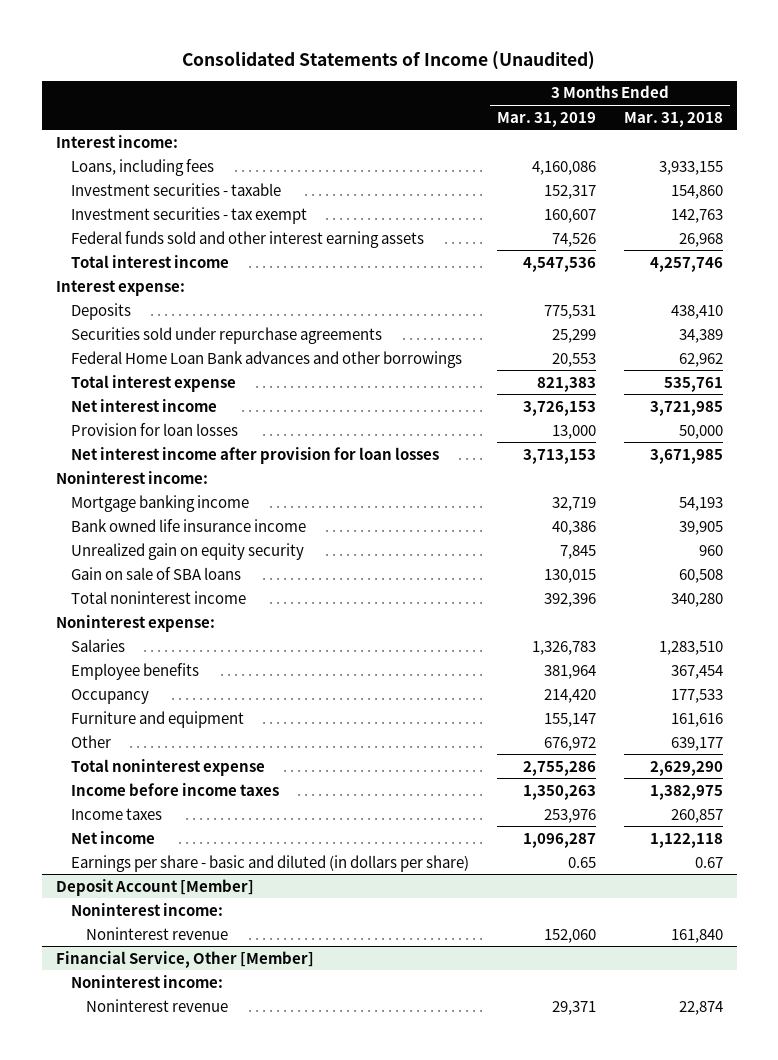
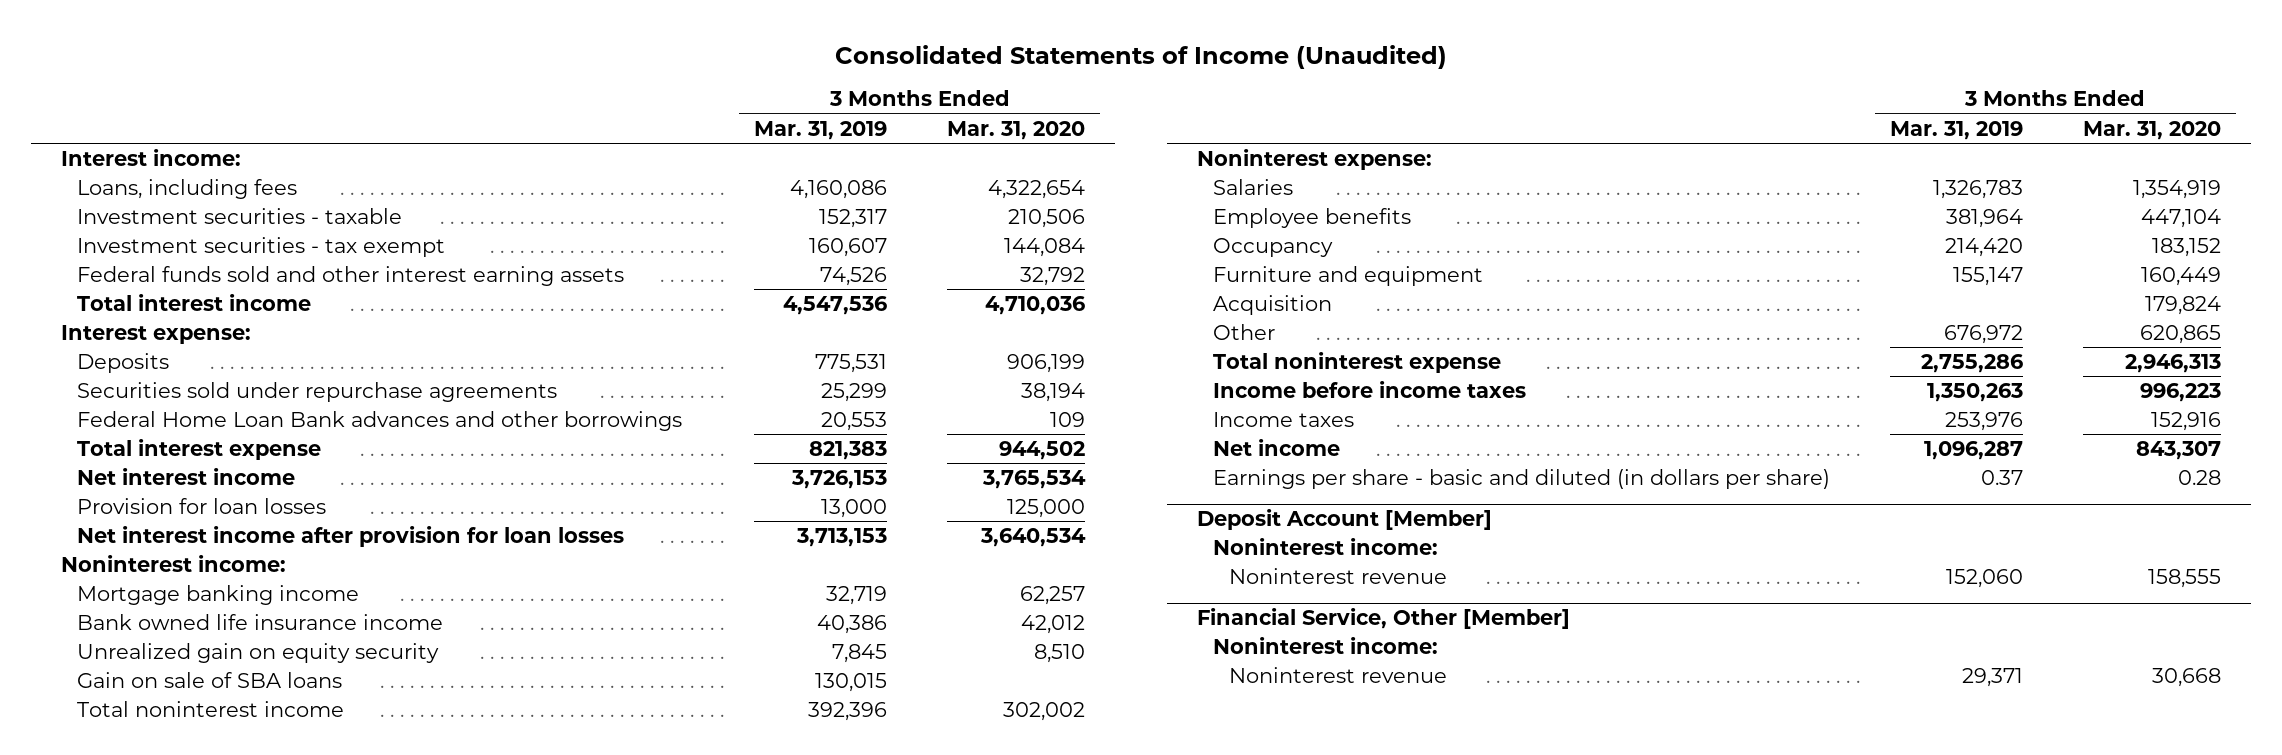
- | 3 Months Ended Mar. 31, 2019 | 3 Months Ended Mar. 31, 2018
+ | 3 Months Ended Mar. 31, 2019 | 3 Months Ended Mar. 31, 2020
+ Acquisition | | 179,824
- Earnings per share - basic and diluted (in dollars per share) | 0.65 | 0.67
+ Earnings per share - basic and diluted (in dollars per share) | 0.37 | 0.28

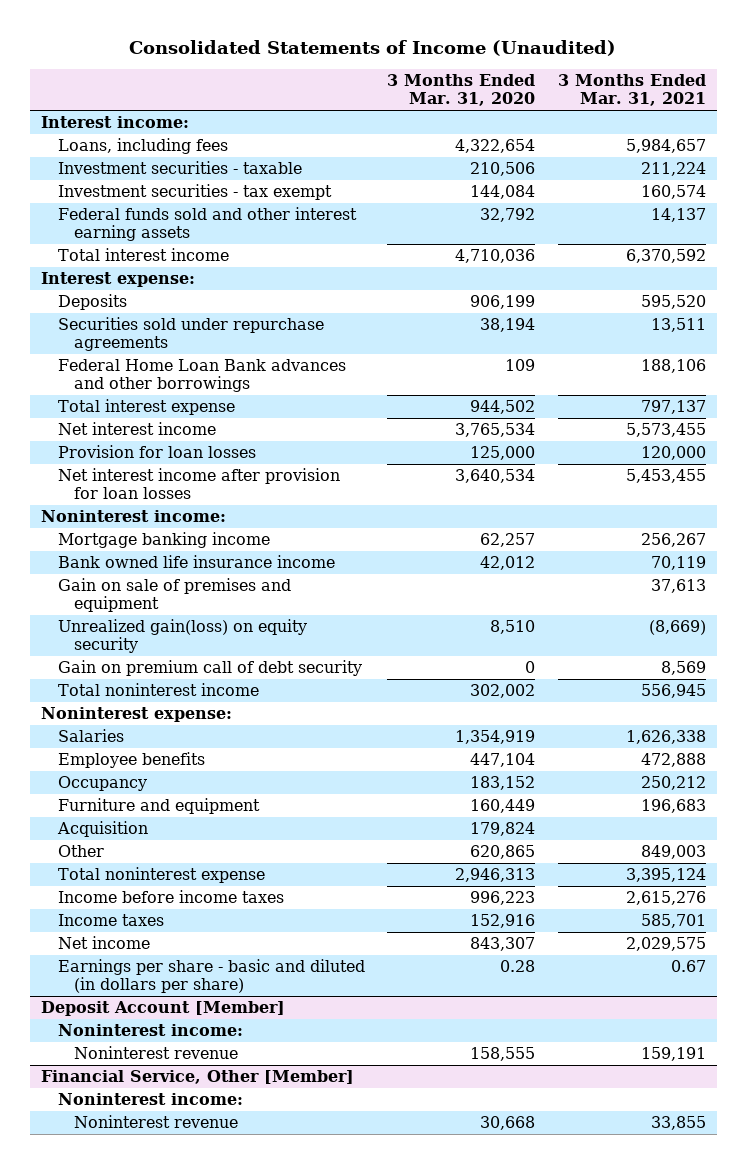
- | 3 Months Ended Mar. 31, 2019 | 3 Months Ended Mar. 31, 2020
+ | 3 Months Ended Mar. 31, 2020 | 3 Months Ended Mar. 31, 2021
- Unrealized gain on equity security | 7,845 | 8,510
- Gain on sale of SBA loans | 130,015 |
+ Gain on sale of premises and equipment | | 37,613
+ Unrealized gain(loss) on equity security | 8,510 | (8,669)
+ Gain on premium call of debt security | 0 | 8,569

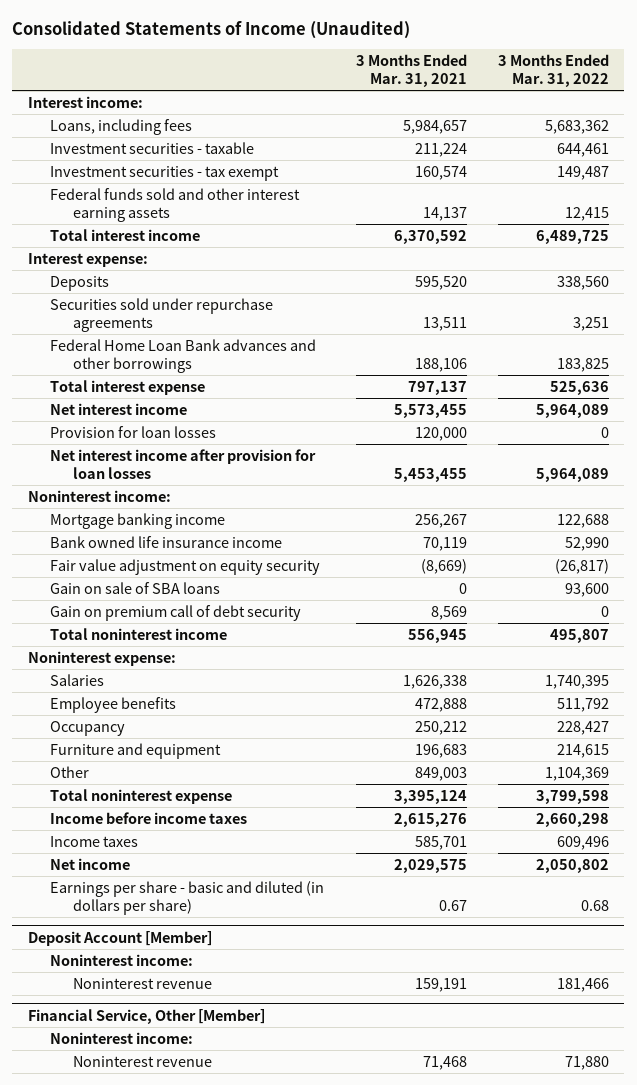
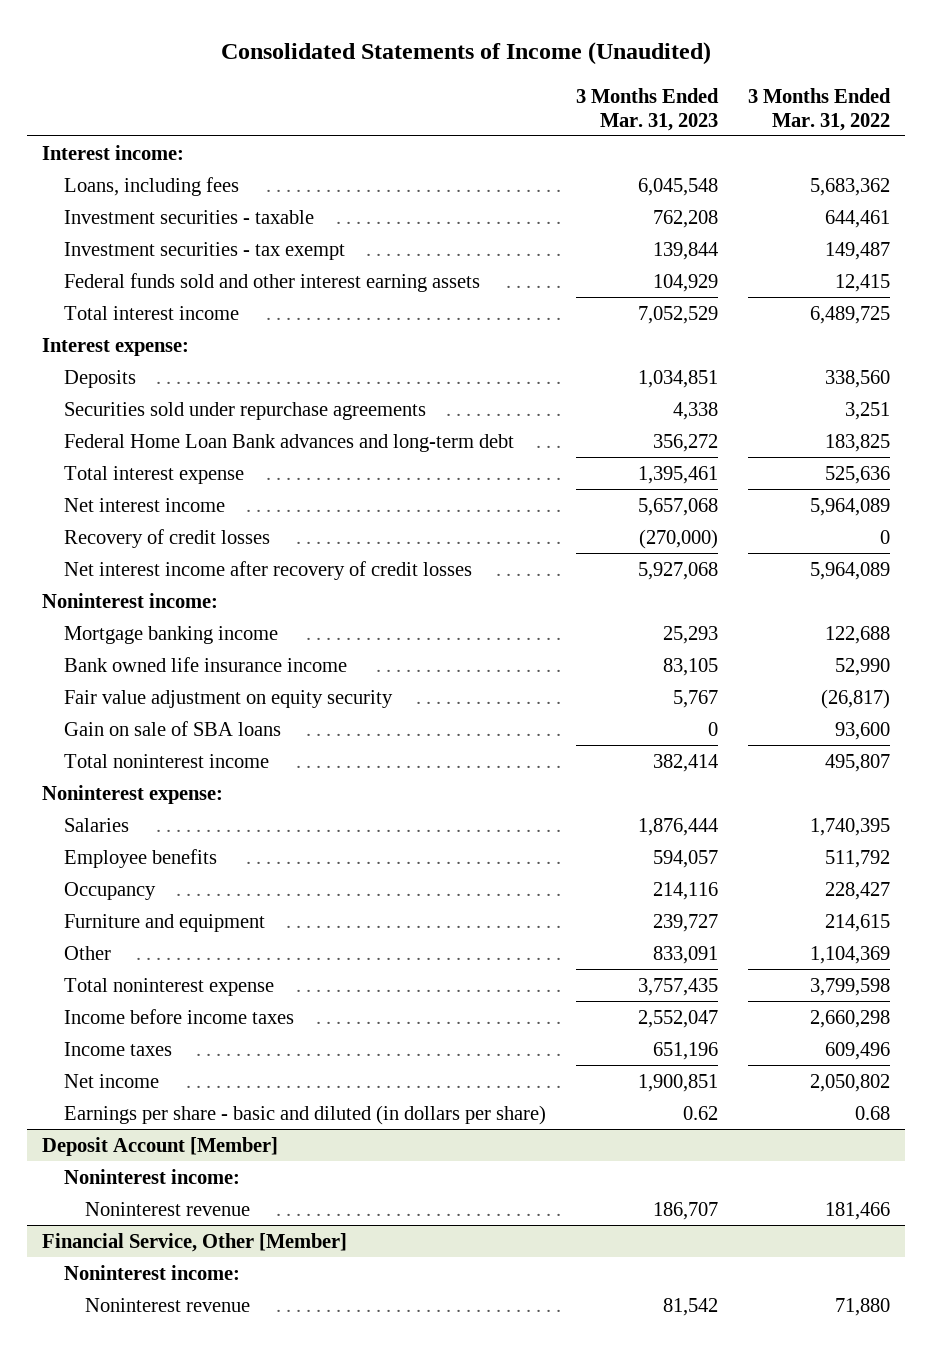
- | 3 Months Ended Mar. 31, 2021 | 3 Months Ended Mar. 31, 2022
+ | 3 Months Ended Mar. 31, 2023 | 3 Months Ended Mar. 31, 2022
- Federal Home Loan Bank advances and other borrowings | 188,106 | 183,825
+ Federal Home Loan Bank advances and long-term debt | 356,272 | 183,825
- Provision for loan losses | 120,000 | 0
- Net interest income after provision for loan losses | 5,453,455 | 5,964,089
+ Recovery of credit losses | (270,000) | 0
+ Net interest income after recovery of credit losses | 5,927,068 | 5,964,089
- Gain on premium call of debt security | 8,569 | 0

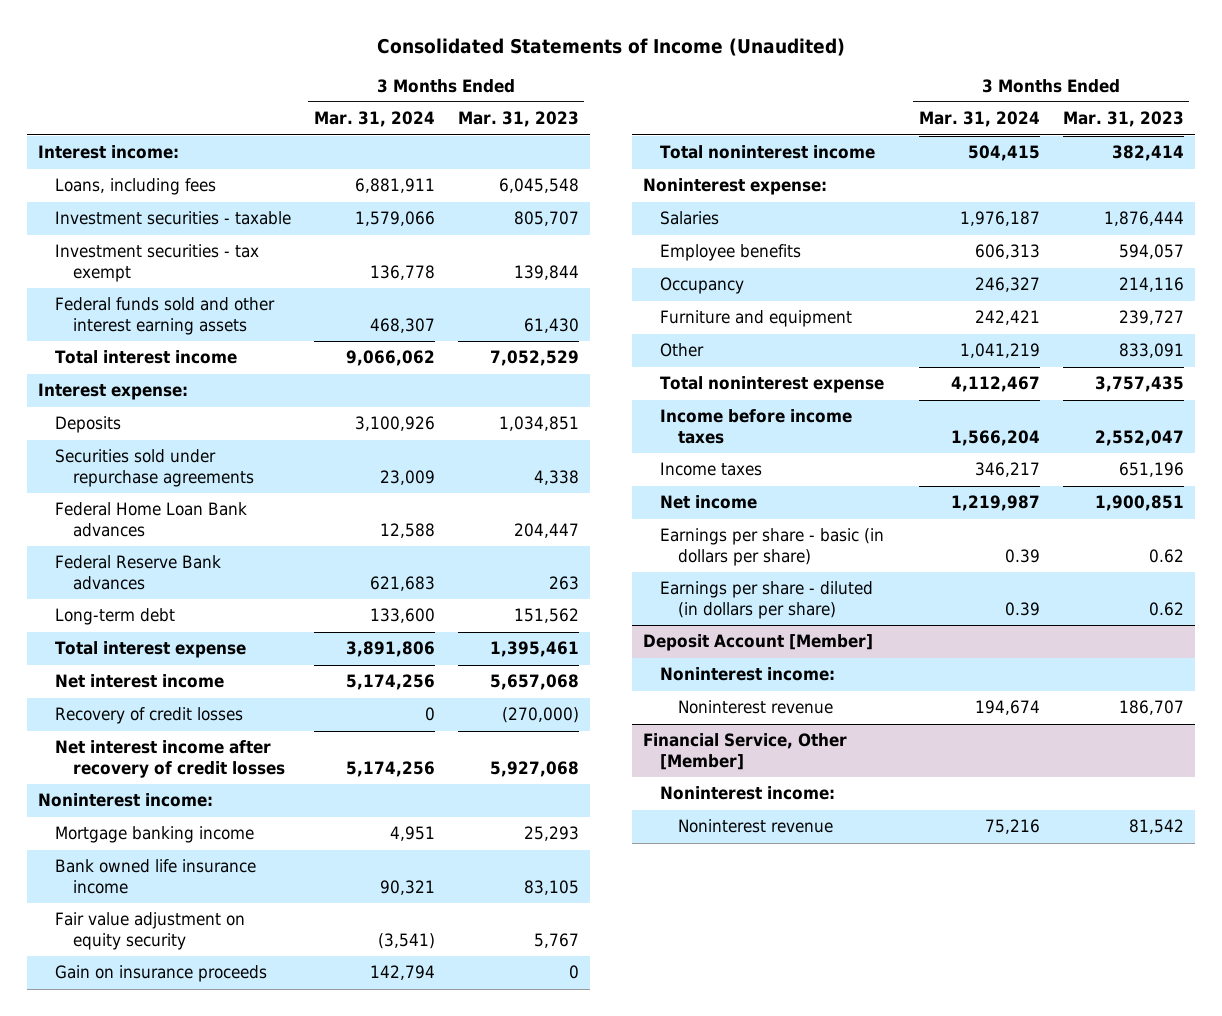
- | 3 Months Ended Mar. 31, 2023 | 3 Months Ended Mar. 31, 2022
+ | 3 Months Ended Mar. 31, 2024 | 3 Months Ended Mar. 31, 2023
- Investment securities - taxable | 762,208 | 644,461
+ Investment securities - taxable | 1,579,066 | 805,707
- Federal funds sold and other interest earning assets | 104,929 | 12,415
+ Federal funds sold and other interest earning assets | 468,307 | 61,430
- Federal Home Loan Bank advances and long-term debt | 356,272 | 183,825
+ Federal Home Loan Bank advances | 12,588 | 204,447
+ Federal Reserve Bank advances | 621,683 | 263
+ Long-term debt | 133,600 | 151,562
- Gain on sale of SBA loans | 0 | 93,600
+ Gain on insurance proceeds | 142,794 | 0
- Earnings per share - basic and diluted (in dollars per share) | 0.62 | 0.68
+ Earnings per share - basic (in dollars per share) | 0.39 | 0.62
+ Earnings per share - diluted (in dollars per share) | 0.39 | 0.62

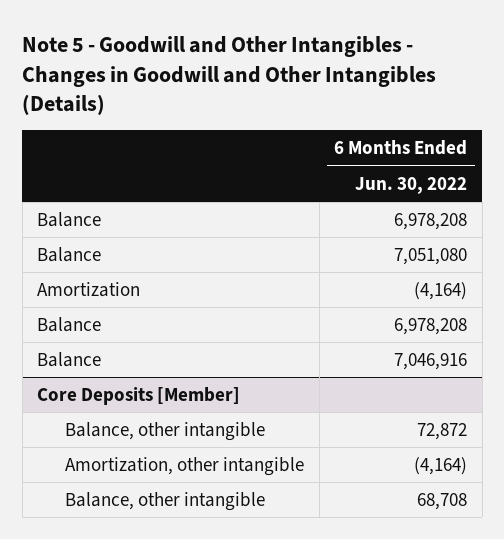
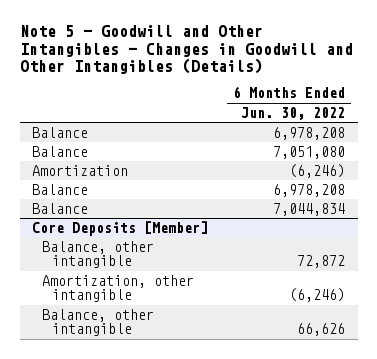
- Amortization | (4,164)
+ Amortization | (6,246)
- Balance | 7,046,916
+ Balance | 7,044,834
@ Core Deposits [Member]
- Amortization, other intangible | (4,164)
- Balance, other intangible | 68,708
+ Amortization, other intangible | (6,246)
+ Balance, other intangible | 66,626

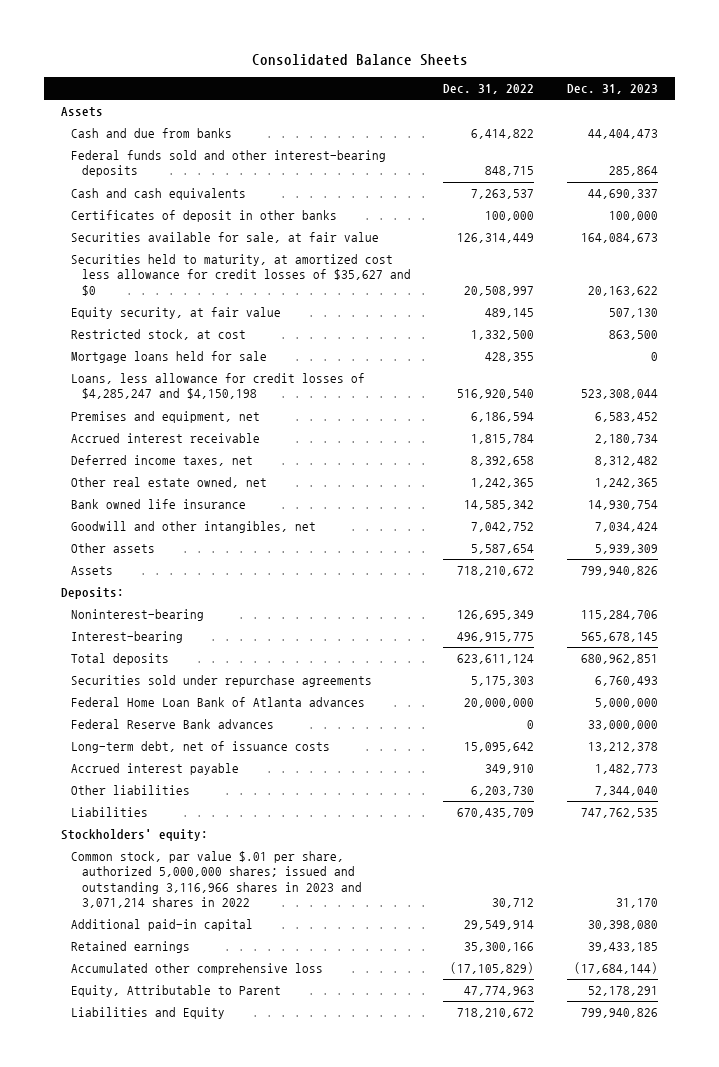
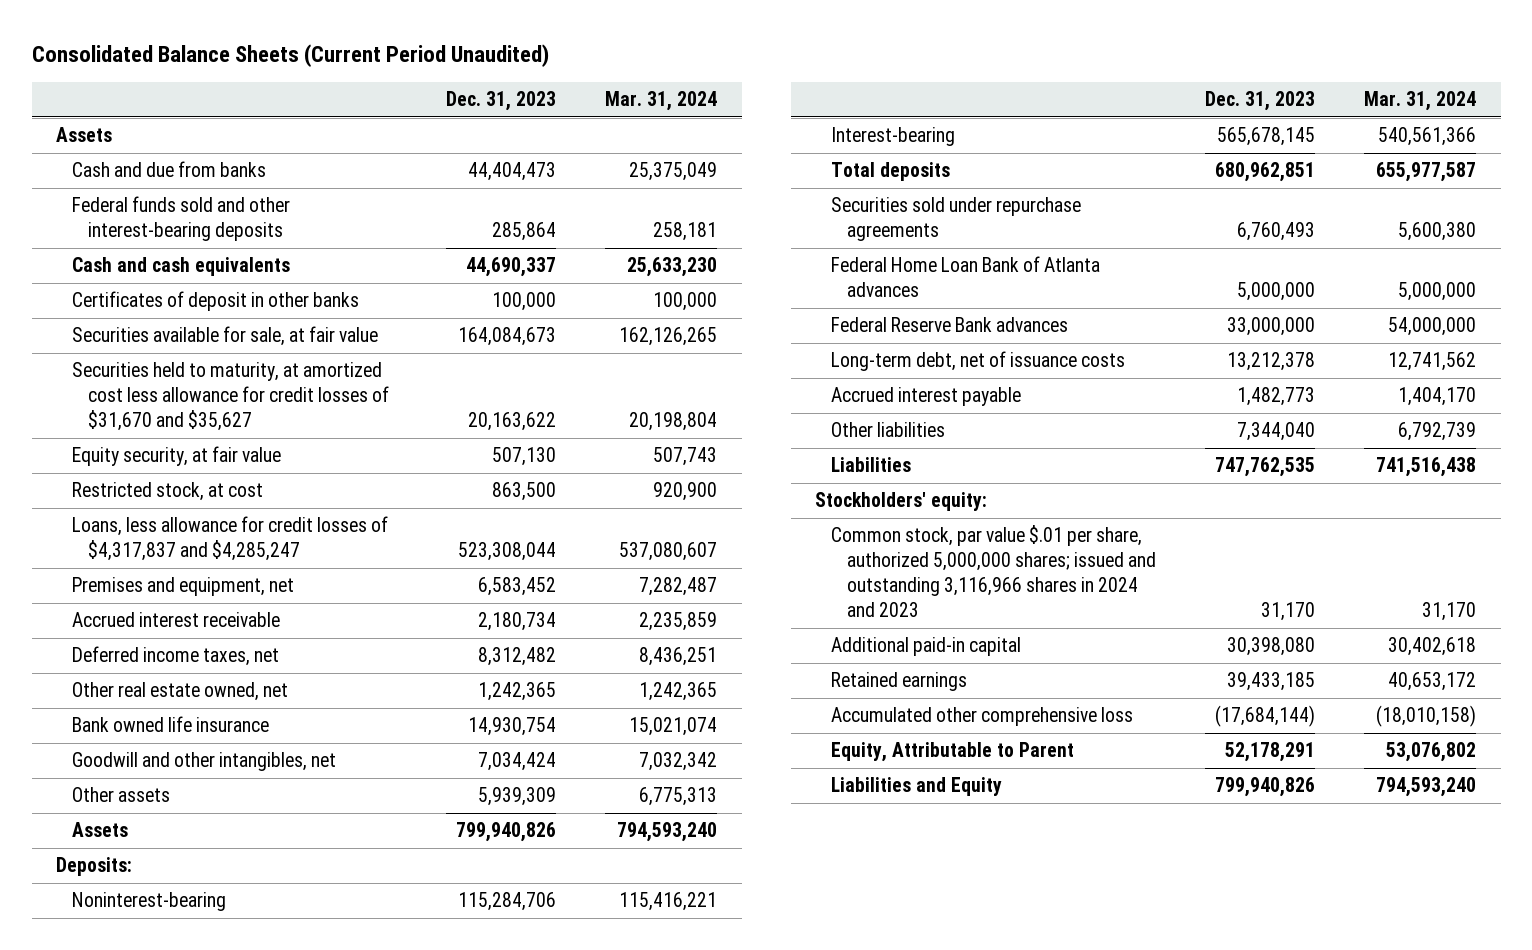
- Consolidated Balance Sheets
+ Consolidated Balance Sheets (Current Period Unaudited)
- | Dec. 31, 2022 | Dec. 31, 2023
+ | Dec. 31, 2023 | Mar. 31, 2024
- Securities held to maturity, at amortized cost less allowance for credit losses of $35,627 and $0 | 20,508,997 | 20,163,622
+ Securities held to maturity, at amortized cost less allowance for credit losses of $31,670 and $35,627 | 20,163,622 | 20,198,804
- Mortgage loans held for sale | 428,355 | 0
- Loans, less allowance for credit losses of $4,285,247 and $4,150,198 | 516,920,540 | 523,308,044
+ Loans, less allowance for credit losses of $4,317,837 and $4,285,247 | 523,308,044 | 537,080,607
- Common stock, par value $.01 per share, authorized 5,000,000 shares; issued and outstanding 3,116,966 shares in 2023 and 3,071,214 shares in 2022 | 30,712 | 31,170
+ Common stock, par value $.01 per share, authorized 5,000,000 shares; issued and outstanding 3,116,966 shares in 2024 and 2023 | 31,170 | 31,170

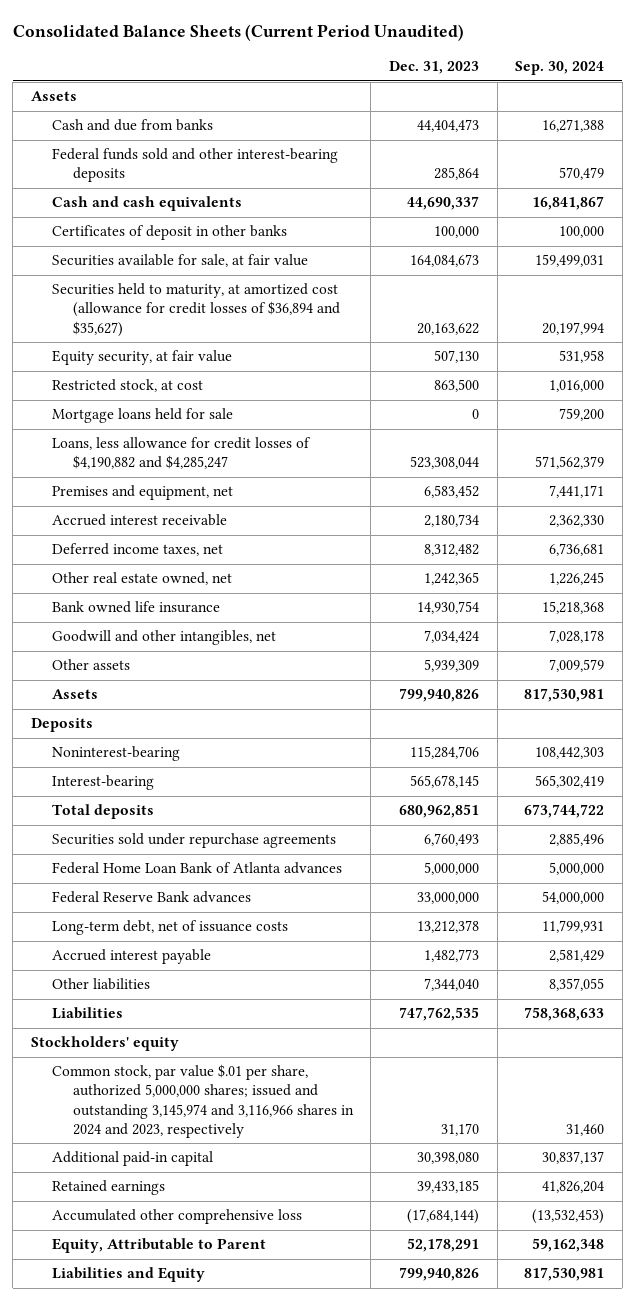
- | Dec. 31, 2023 | Mar. 31, 2024
+ | Dec. 31, 2023 | Sep. 30, 2024
- Securities held to maturity, at amortized cost less allowance for credit losses of $31,670 and $35,627 | 20,163,622 | 20,198,804
+ Securities held to maturity, at amortized cost (allowance for credit losses of $36,894 and $35,627) | 20,163,622 | 20,197,994
- Loans, less allowance for credit losses of $4,317,837 and $4,285,247 | 523,308,044 | 537,080,607
+ Mortgage loans held for sale | 0 | 759,200
+ Loans, less allowance for credit losses of $4,190,882 and $4,285,247 | 523,308,044 | 571,562,379
- Deposits:
+ Deposits
- Stockholders' equity:
- Common stock, par value $.01 per share, authorized 5,000,000 shares; issued and outstanding 3,116,966 shares in 2024 and 2023 | 31,170 | 31,170
+ Stockholders' equity
+ Common stock, par value $.01 per share, authorized 5,000,000 shares; issued and outstanding 3,145,974 and 3,116,966 shares in 2024 and 2023, respectively | 31,170 | 31,460

